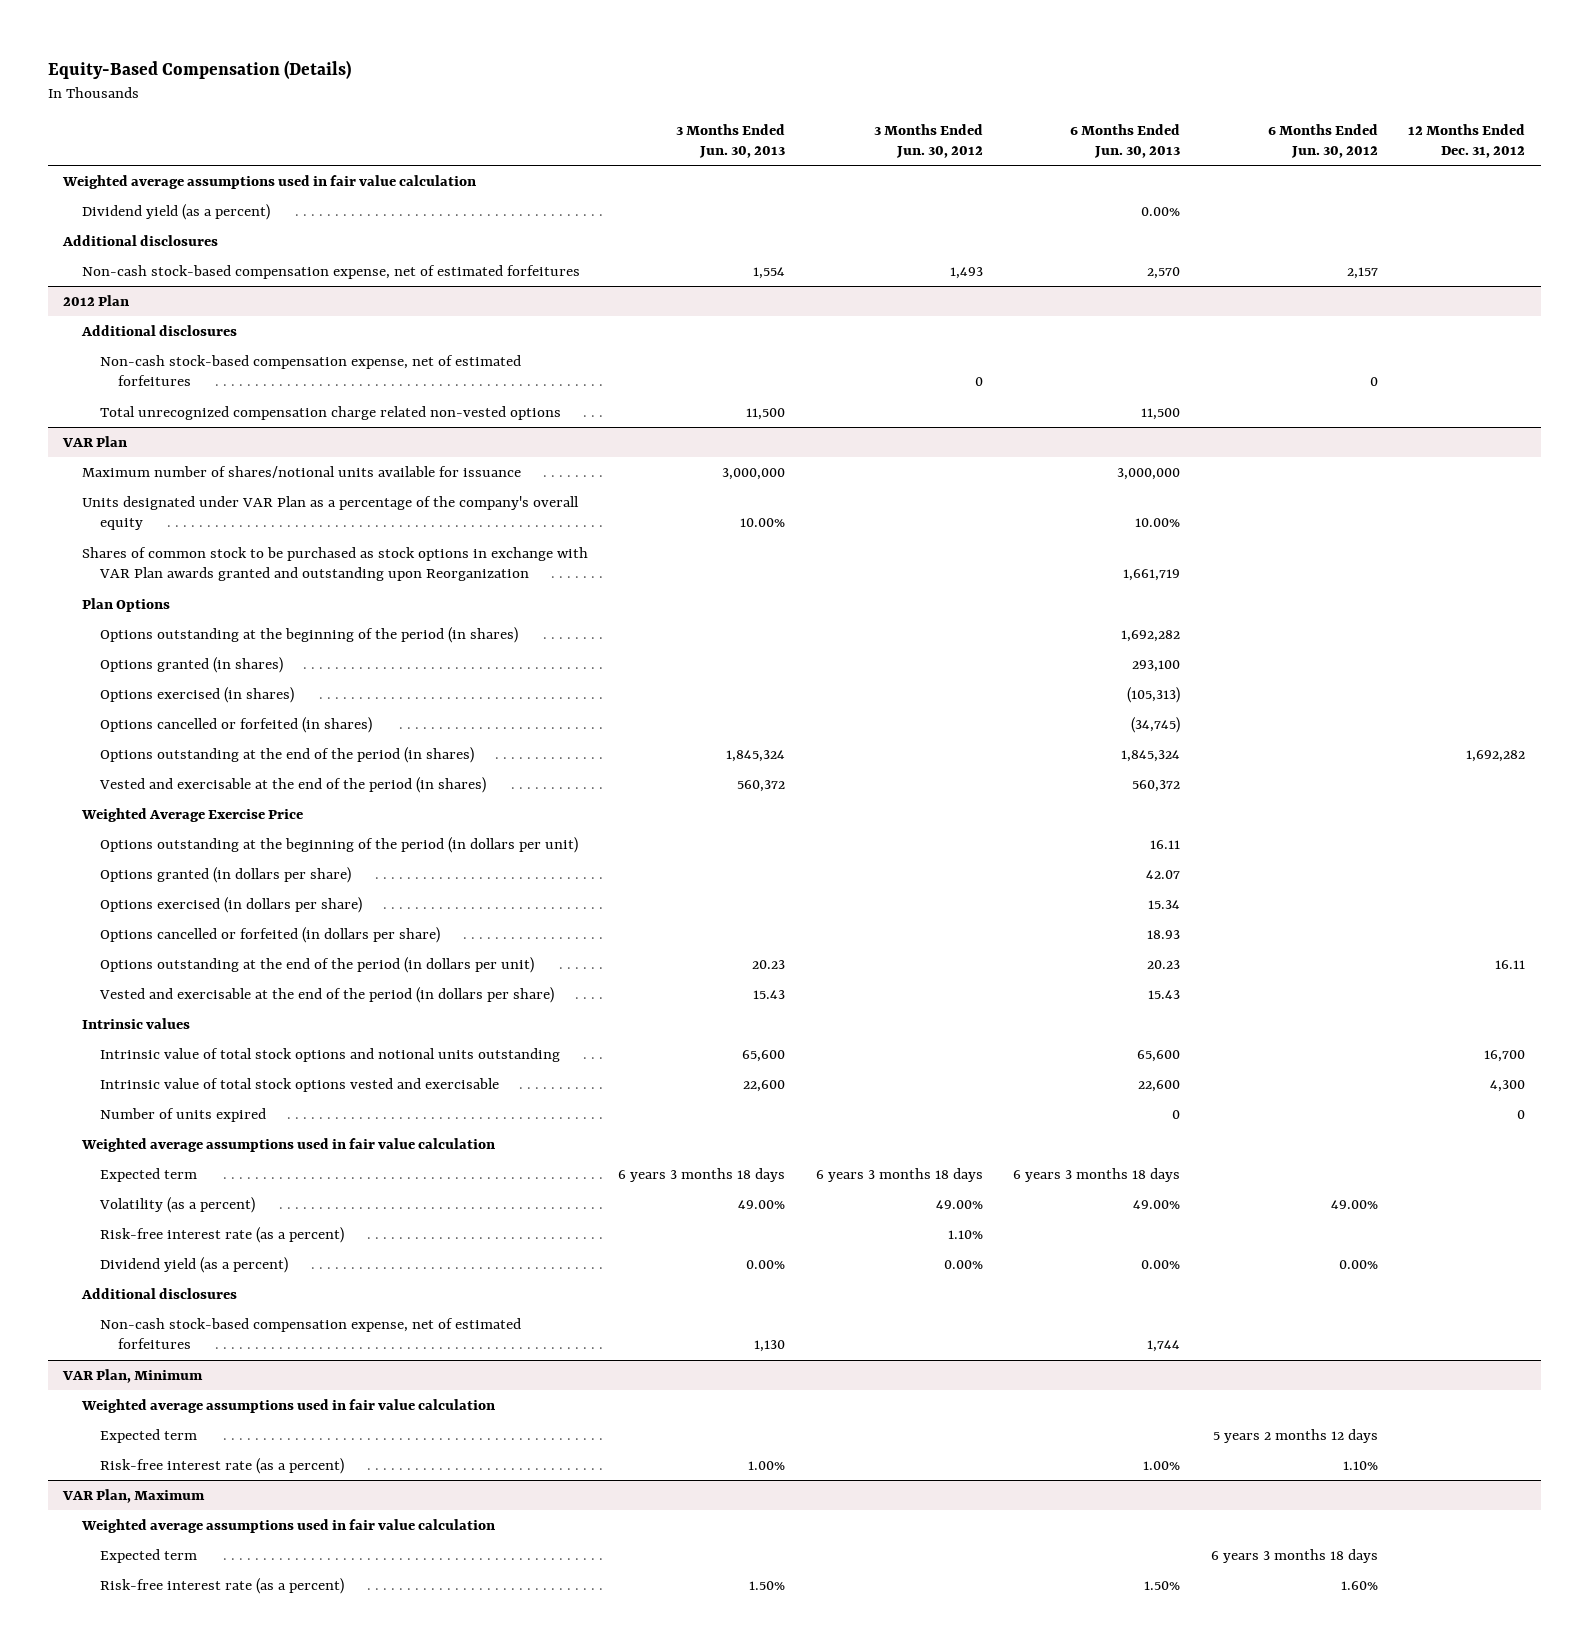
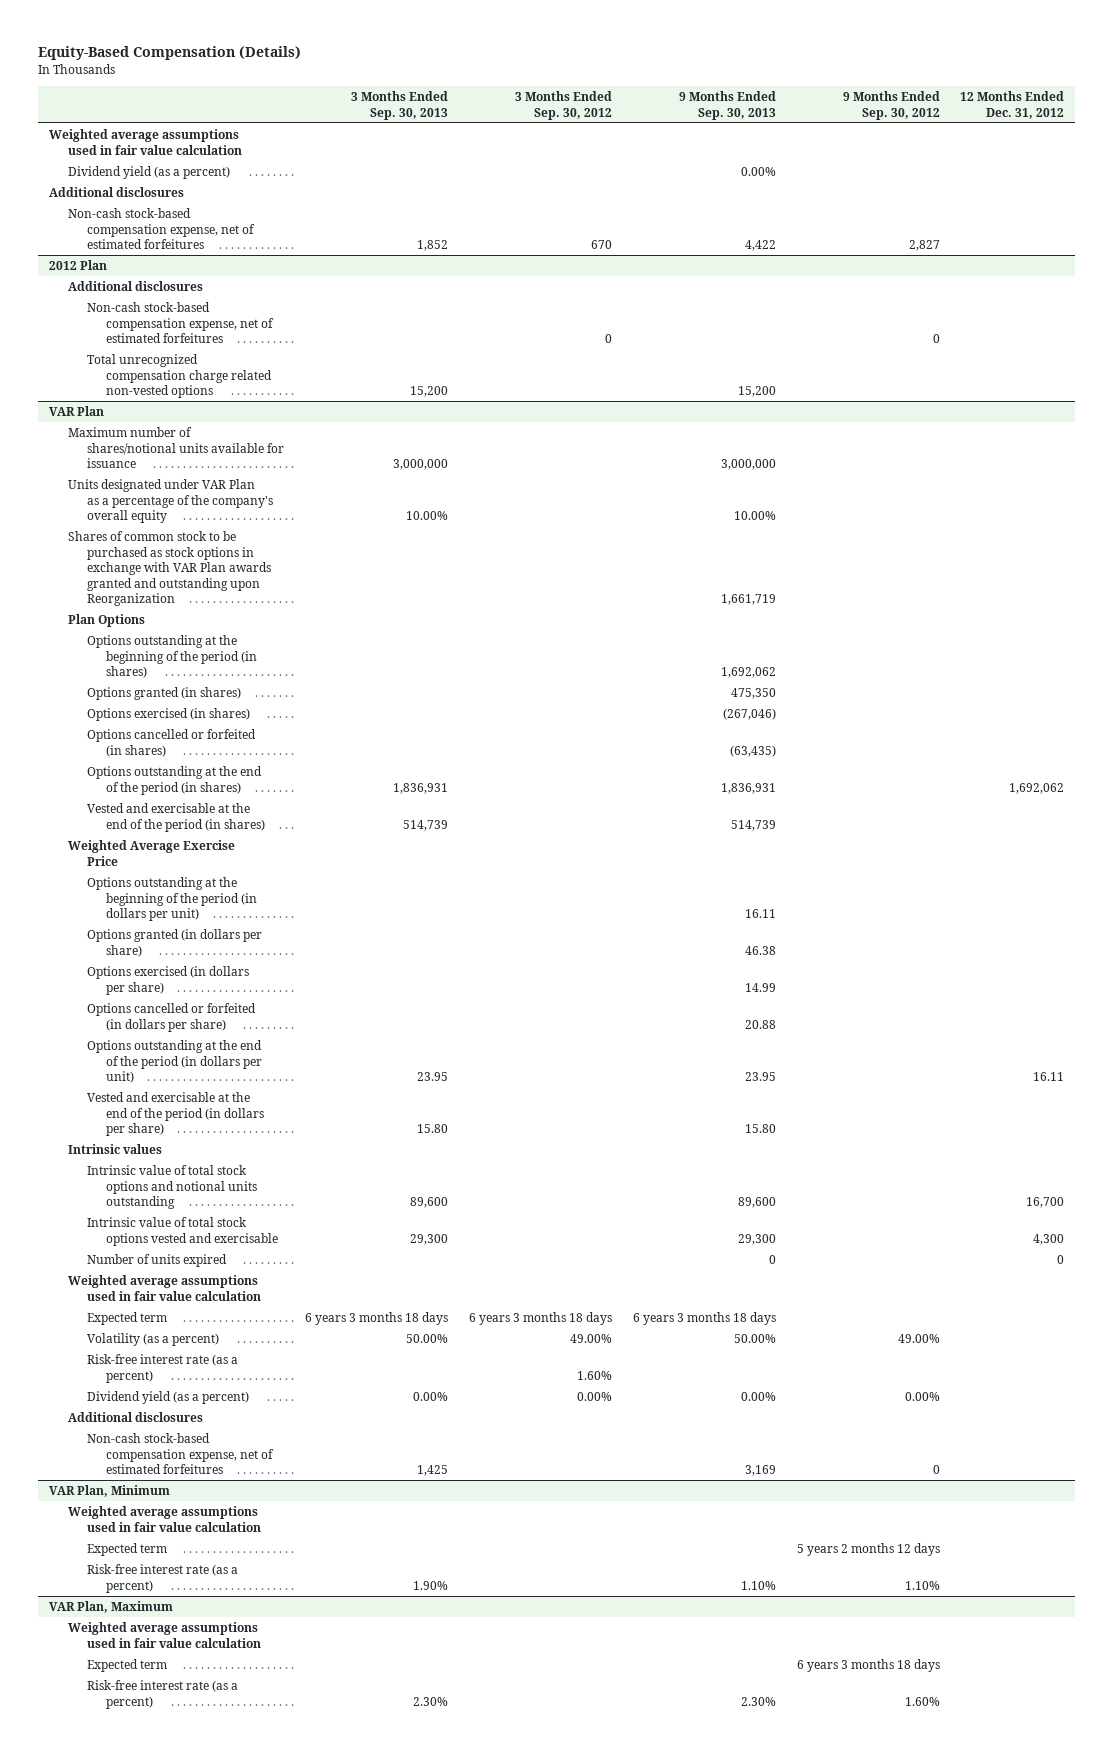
- | 3 Months Ended Jun. 30, 2013 | 3 Months Ended Jun. 30, 2012 | 6 Months Ended Jun. 30, 2013 | 6 Months Ended Jun. 30, 2012 | 12 Months Ended Dec. 31, 2012
+ | 3 Months Ended Sep. 30, 2013 | 3 Months Ended Sep. 30, 2012 | 9 Months Ended Sep. 30, 2013 | 9 Months Ended Sep. 30, 2012 | 12 Months Ended Dec. 31, 2012
@ VAR Plan
- Options outstanding at the end of the period (in shares) | 1,845,324 | | 1,845,324 | | 1,692,282
+ Options outstanding at the end of the period (in shares) | 1,836,931 | | 1,836,931 | | 1,692,062

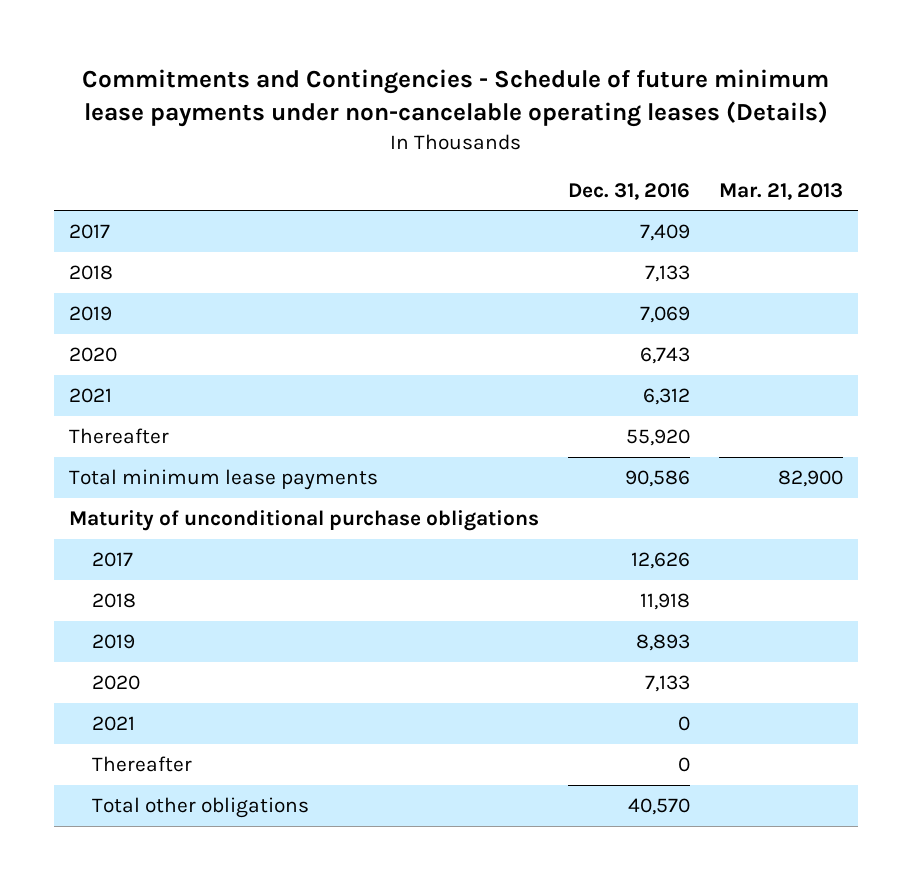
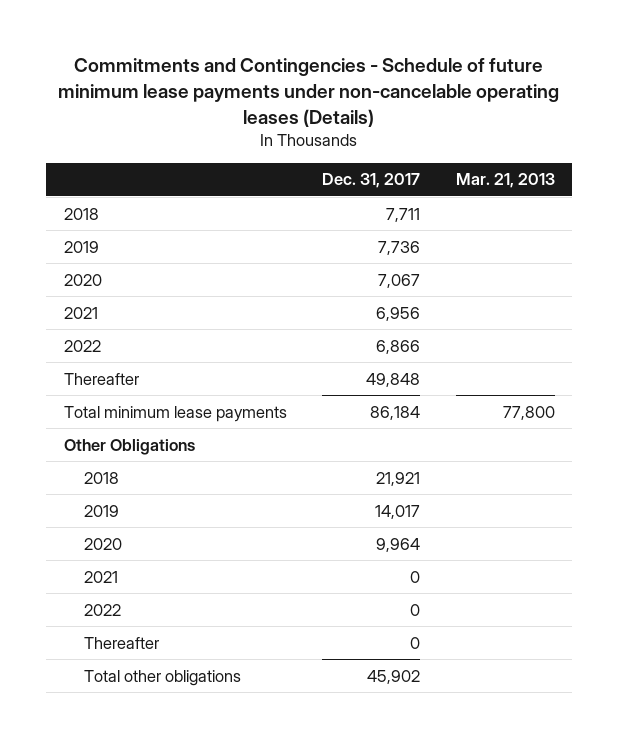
- | Dec. 31, 2016 | Mar. 21, 2013
+ | Dec. 31, 2017 | Mar. 21, 2013
- 2017 | 7,409 |
+ 2022 | 6,866 |
- Total minimum lease payments | 90,586 | 82,900
- Maturity of unconditional purchase obligations
- 2017 | 12,626 |
+ Total minimum lease payments | 86,184 | 77,800
+ Other Obligations
+ 2022 | 0 |

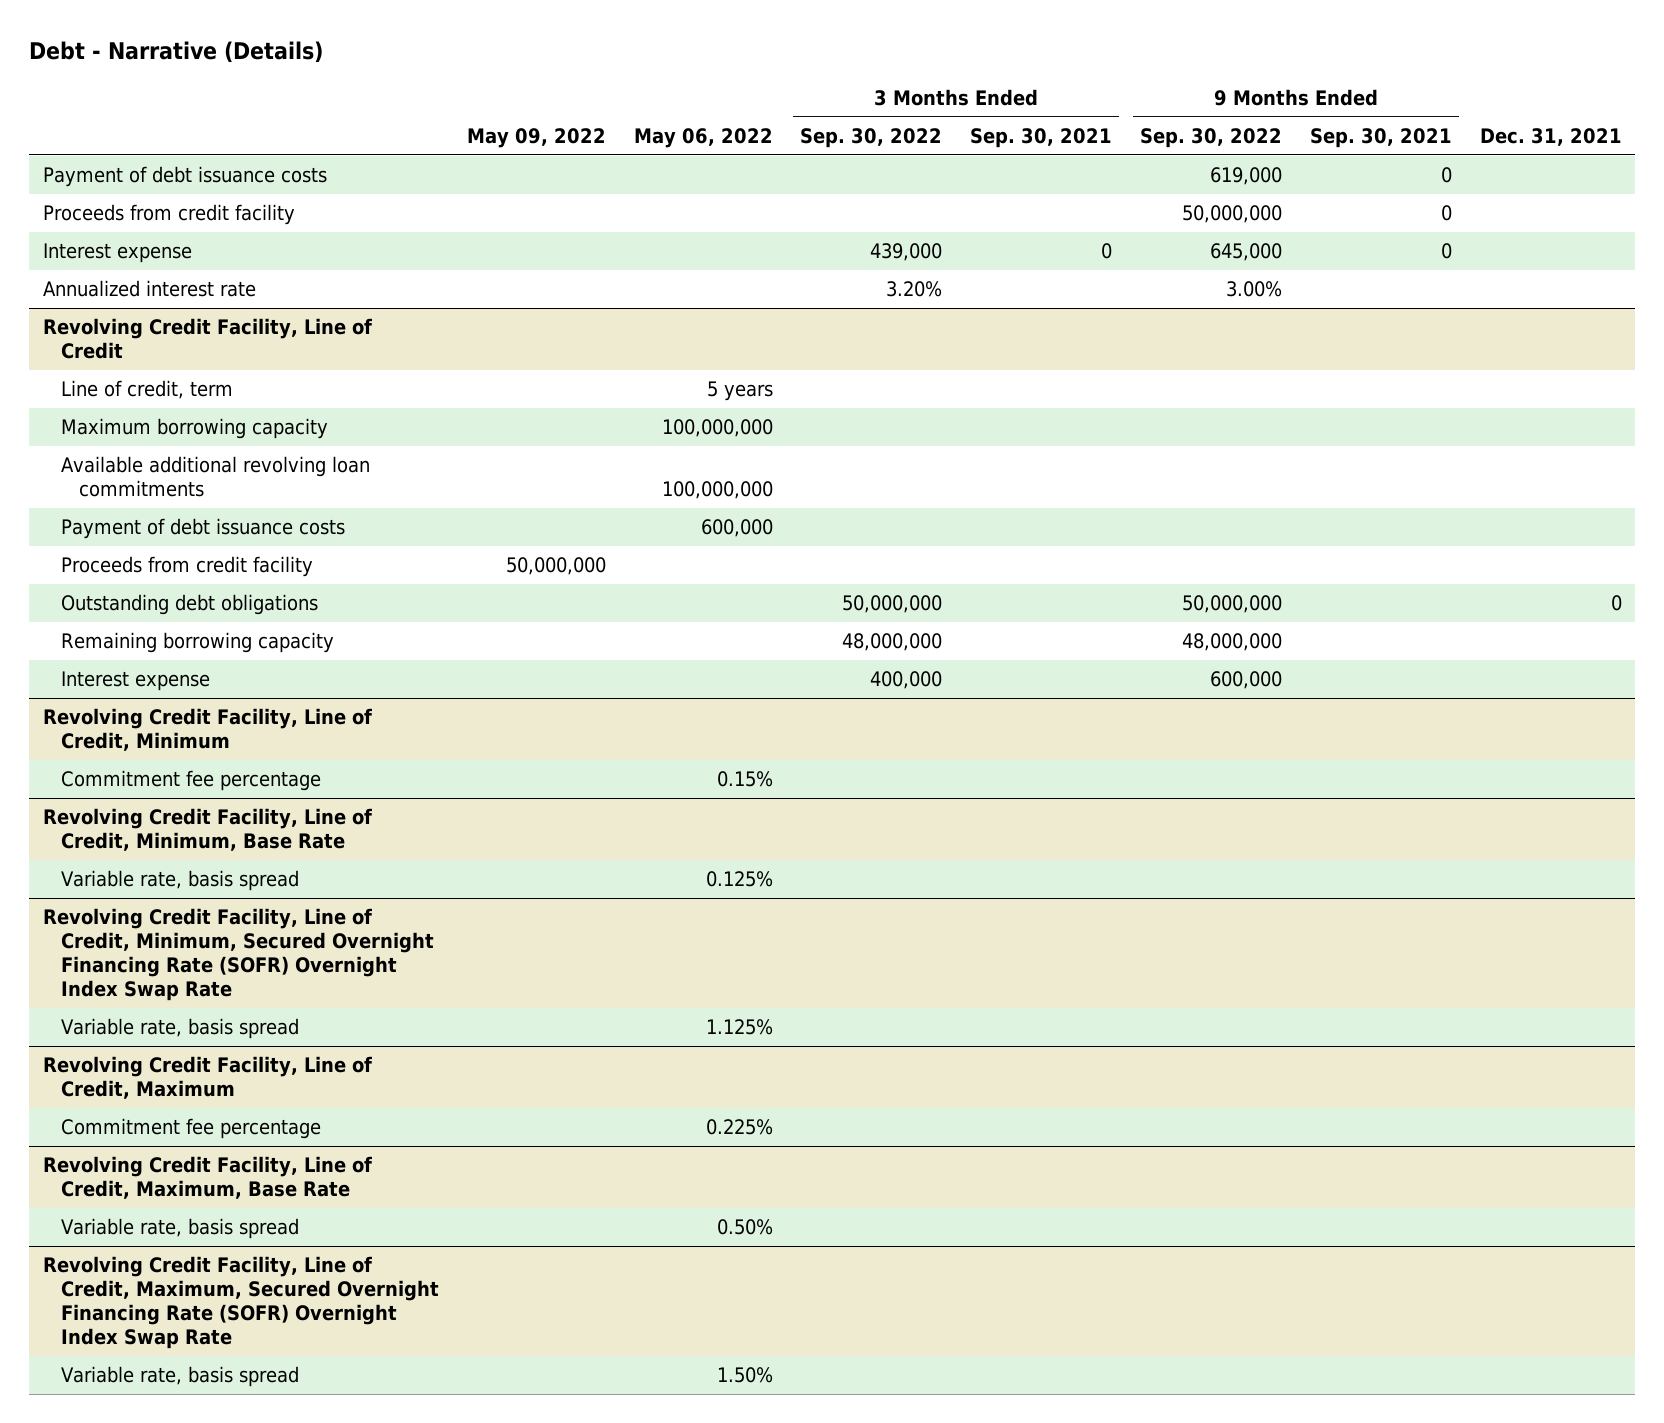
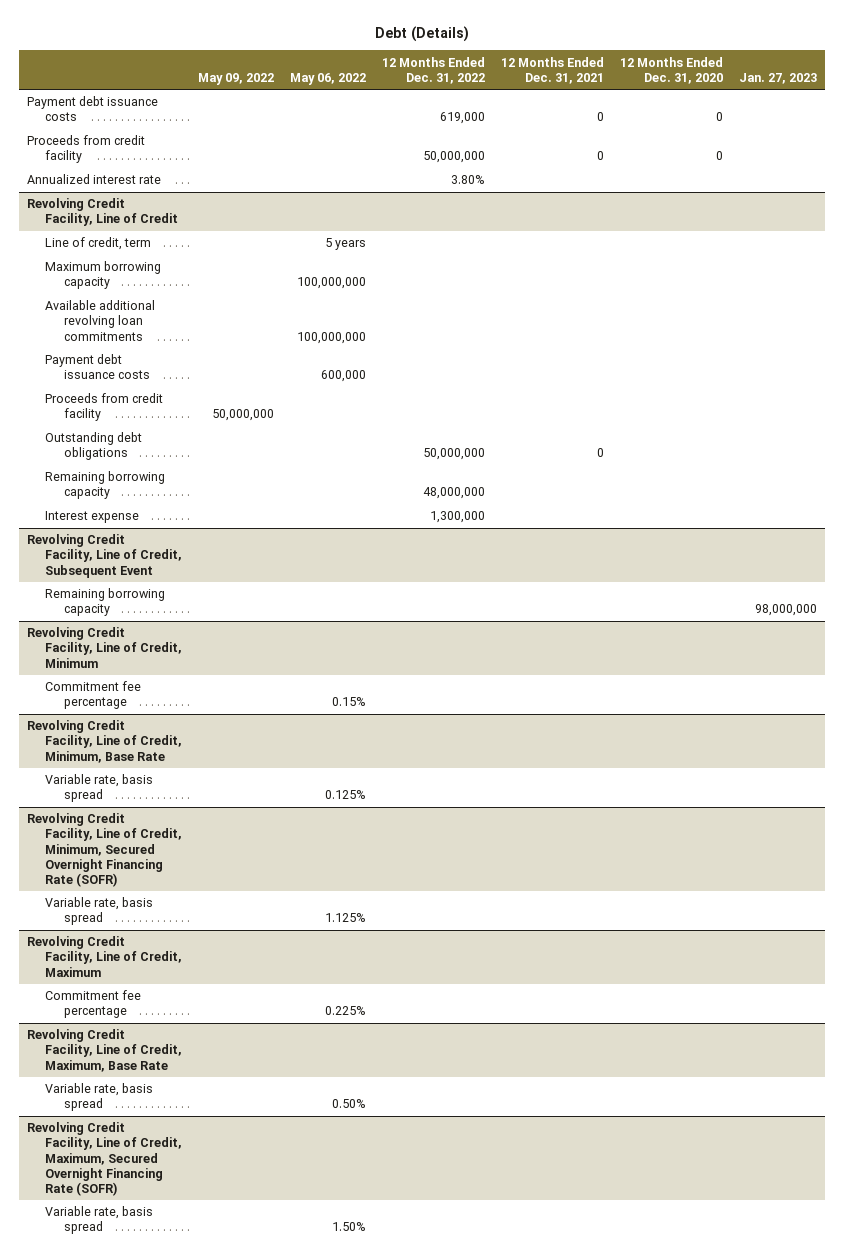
- Debt - Narrative (Details)
+ Debt (Details)
- | May 09, 2022 | May 06, 2022 | 3 Months Ended Sep. 30, 2022 | 3 Months Ended Sep. 30, 2021 | 9 Months Ended Sep. 30, 2022 | 9 Months Ended Sep. 30, 2021 | Dec. 31, 2021
+ | May 09, 2022 | May 06, 2022 | 12 Months Ended Dec. 31, 2022 | 12 Months Ended Dec. 31, 2021 | 12 Months Ended Dec. 31, 2020 | Jan. 27, 2023
- Payment of debt issuance costs | | | | | 619,000 | 0 |
+ Payment debt issuance costs | | | 619,000 | 0 | 0 |
- Interest expense | | | 439,000 | 0 | 645,000 | 0 |
@ Revolving Credit Facility, Line of Credit
- Payment of debt issuance costs | | 600,000 | | | | |
+ Payment debt issuance costs | | 600,000 | | | |
+ Revolving Credit Facility, Line of Credit, Subsequent Event
+ Remaining borrowing capacity | | | | | | 98,000,000
- Revolving Credit Facility, Line of Credit, Minimum, Secured Overnight Financing Rate (SOFR) Overnight Index Swap Rate
+ Revolving Credit Facility, Line of Credit, Minimum, Secured Overnight Financing Rate (SOFR)
- Revolving Credit Facility, Line of Credit, Maximum, Secured Overnight Financing Rate (SOFR) Overnight Index Swap Rate
+ Revolving Credit Facility, Line of Credit, Maximum, Secured Overnight Financing Rate (SOFR)

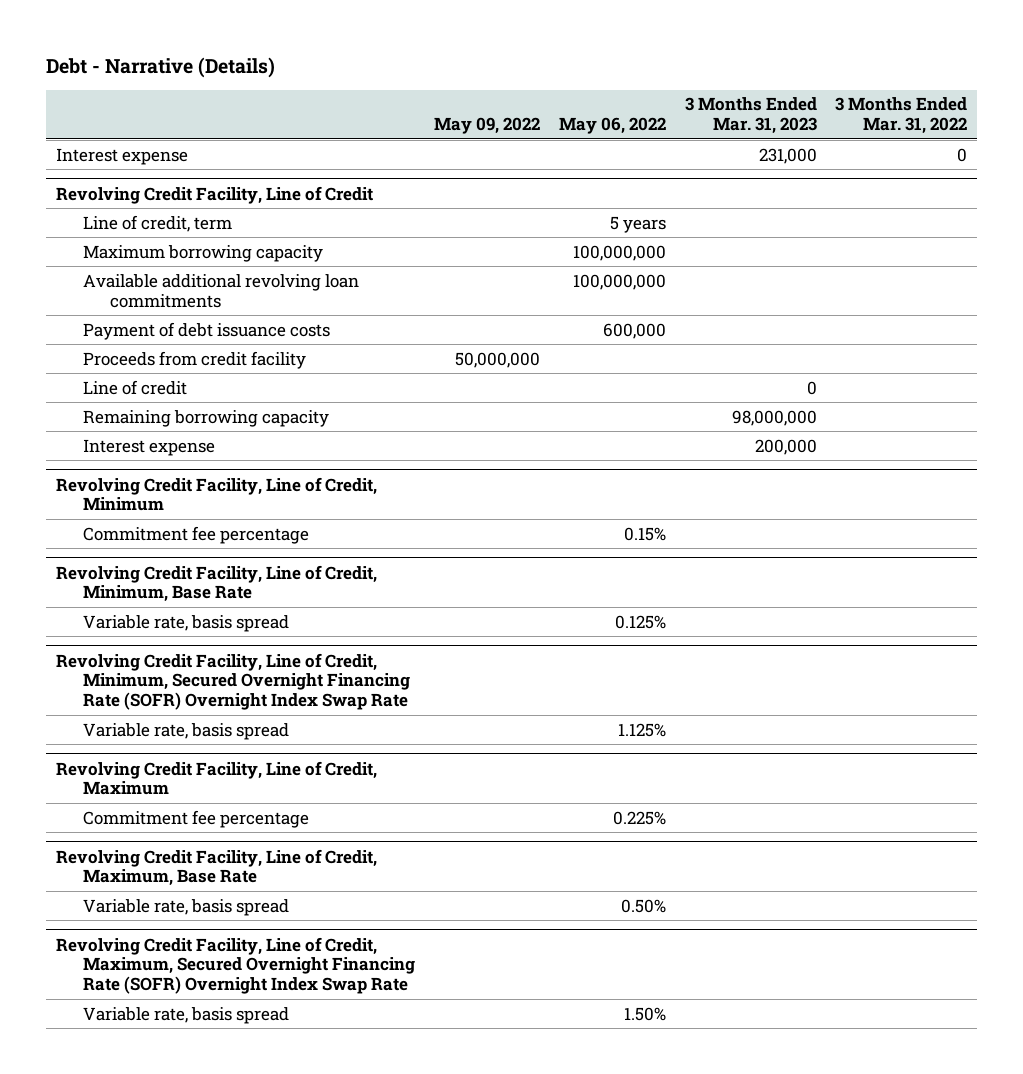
- Debt (Details)
+ Debt - Narrative (Details)
- | May 09, 2022 | May 06, 2022 | 12 Months Ended Dec. 31, 2022 | 12 Months Ended Dec. 31, 2021 | 12 Months Ended Dec. 31, 2020 | Jan. 27, 2023
+ | May 09, 2022 | May 06, 2022 | 3 Months Ended Mar. 31, 2023 | 3 Months Ended Mar. 31, 2022
- Payment debt issuance costs | | | 619,000 | 0 | 0 |
- Proceeds from credit facility | | | 50,000,000 | 0 | 0 |
- Annualized interest rate | | | 3.80% | | |
+ Interest expense | | | 231,000 | 0
@ Revolving Credit Facility, Line of Credit
- Payment debt issuance costs | | 600,000 | | | |
+ Payment of debt issuance costs | | 600,000 | |
- Outstanding debt obligations | | | 50,000,000 | 0 | |
+ Line of credit | | | 0 |
- Revolving Credit Facility, Line of Credit, Subsequent Event
- Remaining borrowing capacity | | | | | | 98,000,000
- Revolving Credit Facility, Line of Credit, Minimum, Secured Overnight Financing Rate (SOFR)
+ Revolving Credit Facility, Line of Credit, Minimum, Secured Overnight Financing Rate (SOFR) Overnight Index Swap Rate
- Revolving Credit Facility, Line of Credit, Maximum, Secured Overnight Financing Rate (SOFR)
+ Revolving Credit Facility, Line of Credit, Maximum, Secured Overnight Financing Rate (SOFR) Overnight Index Swap Rate

